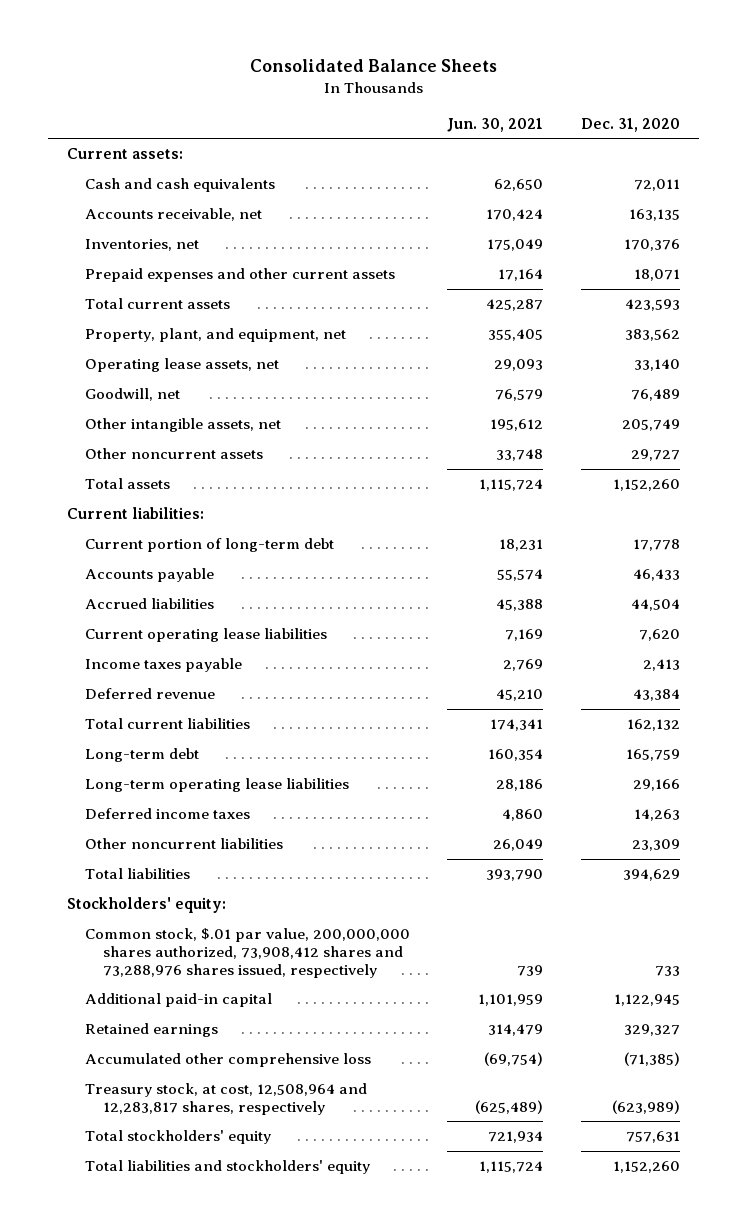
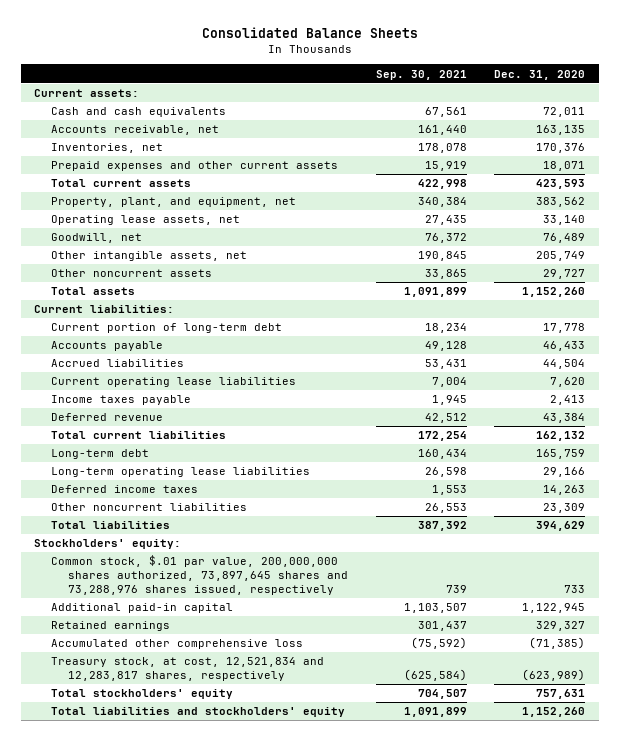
- | Jun. 30, 2021 | Dec. 31, 2020
+ | Sep. 30, 2021 | Dec. 31, 2020
- Common stock, $.01 par value, 200,000,000 shares authorized, 73,908,412 shares and 73,288,976 shares issued, respectively | 739 | 733
+ Common stock, $.01 par value, 200,000,000 shares authorized, 73,897,645 shares and 73,288,976 shares issued, respectively | 739 | 733
- Treasury stock, at cost, 12,508,964 and 12,283,817 shares, respectively | (625,489) | (623,989)
+ Treasury stock, at cost, 12,521,834 and 12,283,817 shares, respectively | (625,584) | (623,989)

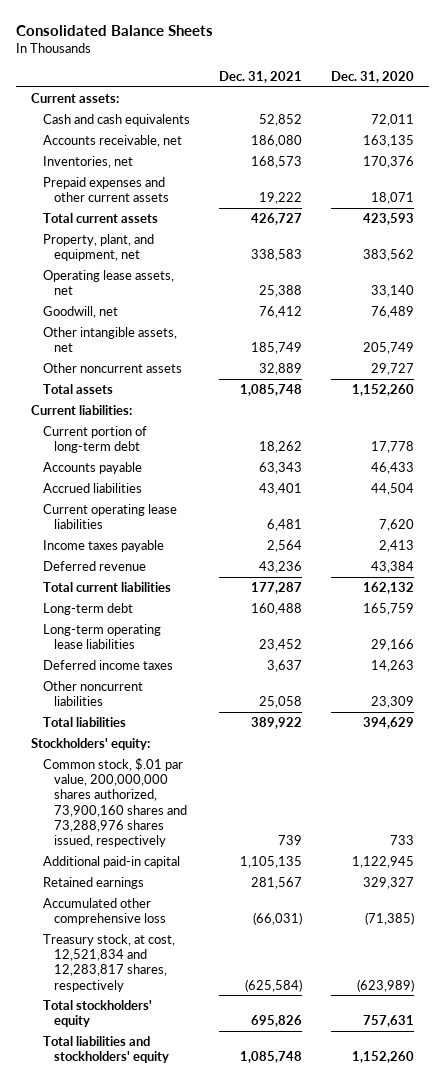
- | Sep. 30, 2021 | Dec. 31, 2020
+ | Dec. 31, 2021 | Dec. 31, 2020
- Common stock, $.01 par value, 200,000,000 shares authorized, 73,897,645 shares and 73,288,976 shares issued, respectively | 739 | 733
+ Common stock, $.01 par value, 200,000,000 shares authorized, 73,900,160 shares and 73,288,976 shares issued, respectively | 739 | 733

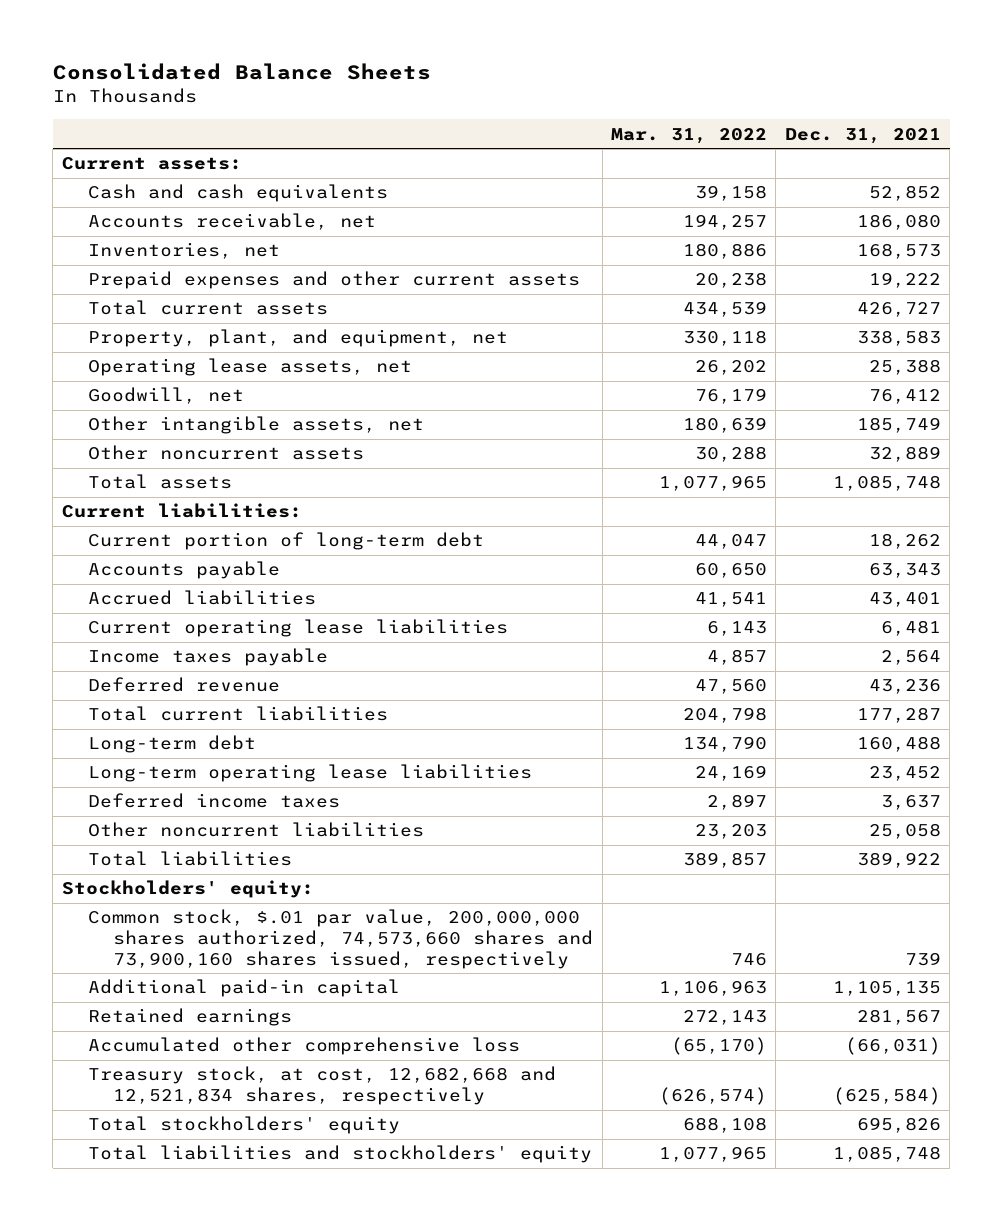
- | Dec. 31, 2021 | Dec. 31, 2020
+ | Mar. 31, 2022 | Dec. 31, 2021
- Common stock, $.01 par value, 200,000,000 shares authorized, 73,900,160 shares and 73,288,976 shares issued, respectively | 739 | 733
+ Common stock, $.01 par value, 200,000,000 shares authorized, 74,573,660 shares and 73,900,160 shares issued, respectively | 746 | 739
- Treasury stock, at cost, 12,521,834 and 12,283,817 shares, respectively | (625,584) | (623,989)
+ Treasury stock, at cost, 12,682,668 and 12,521,834 shares, respectively | (626,574) | (625,584)

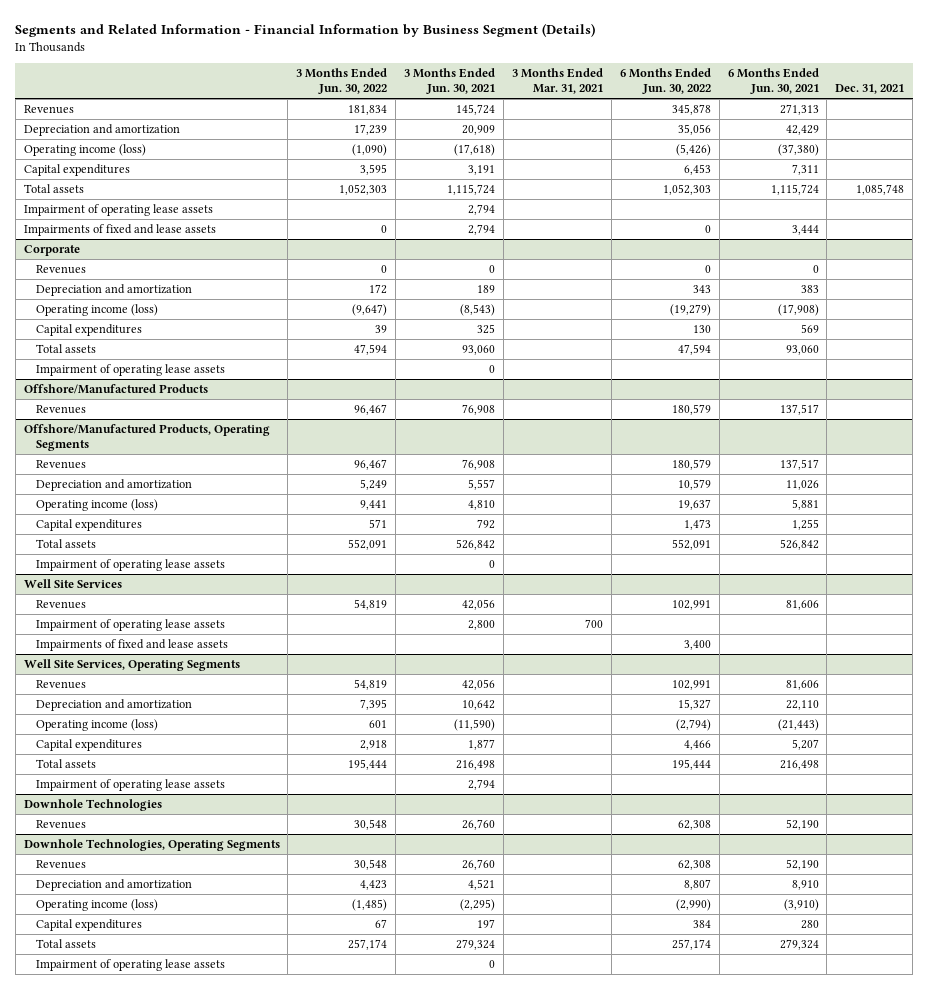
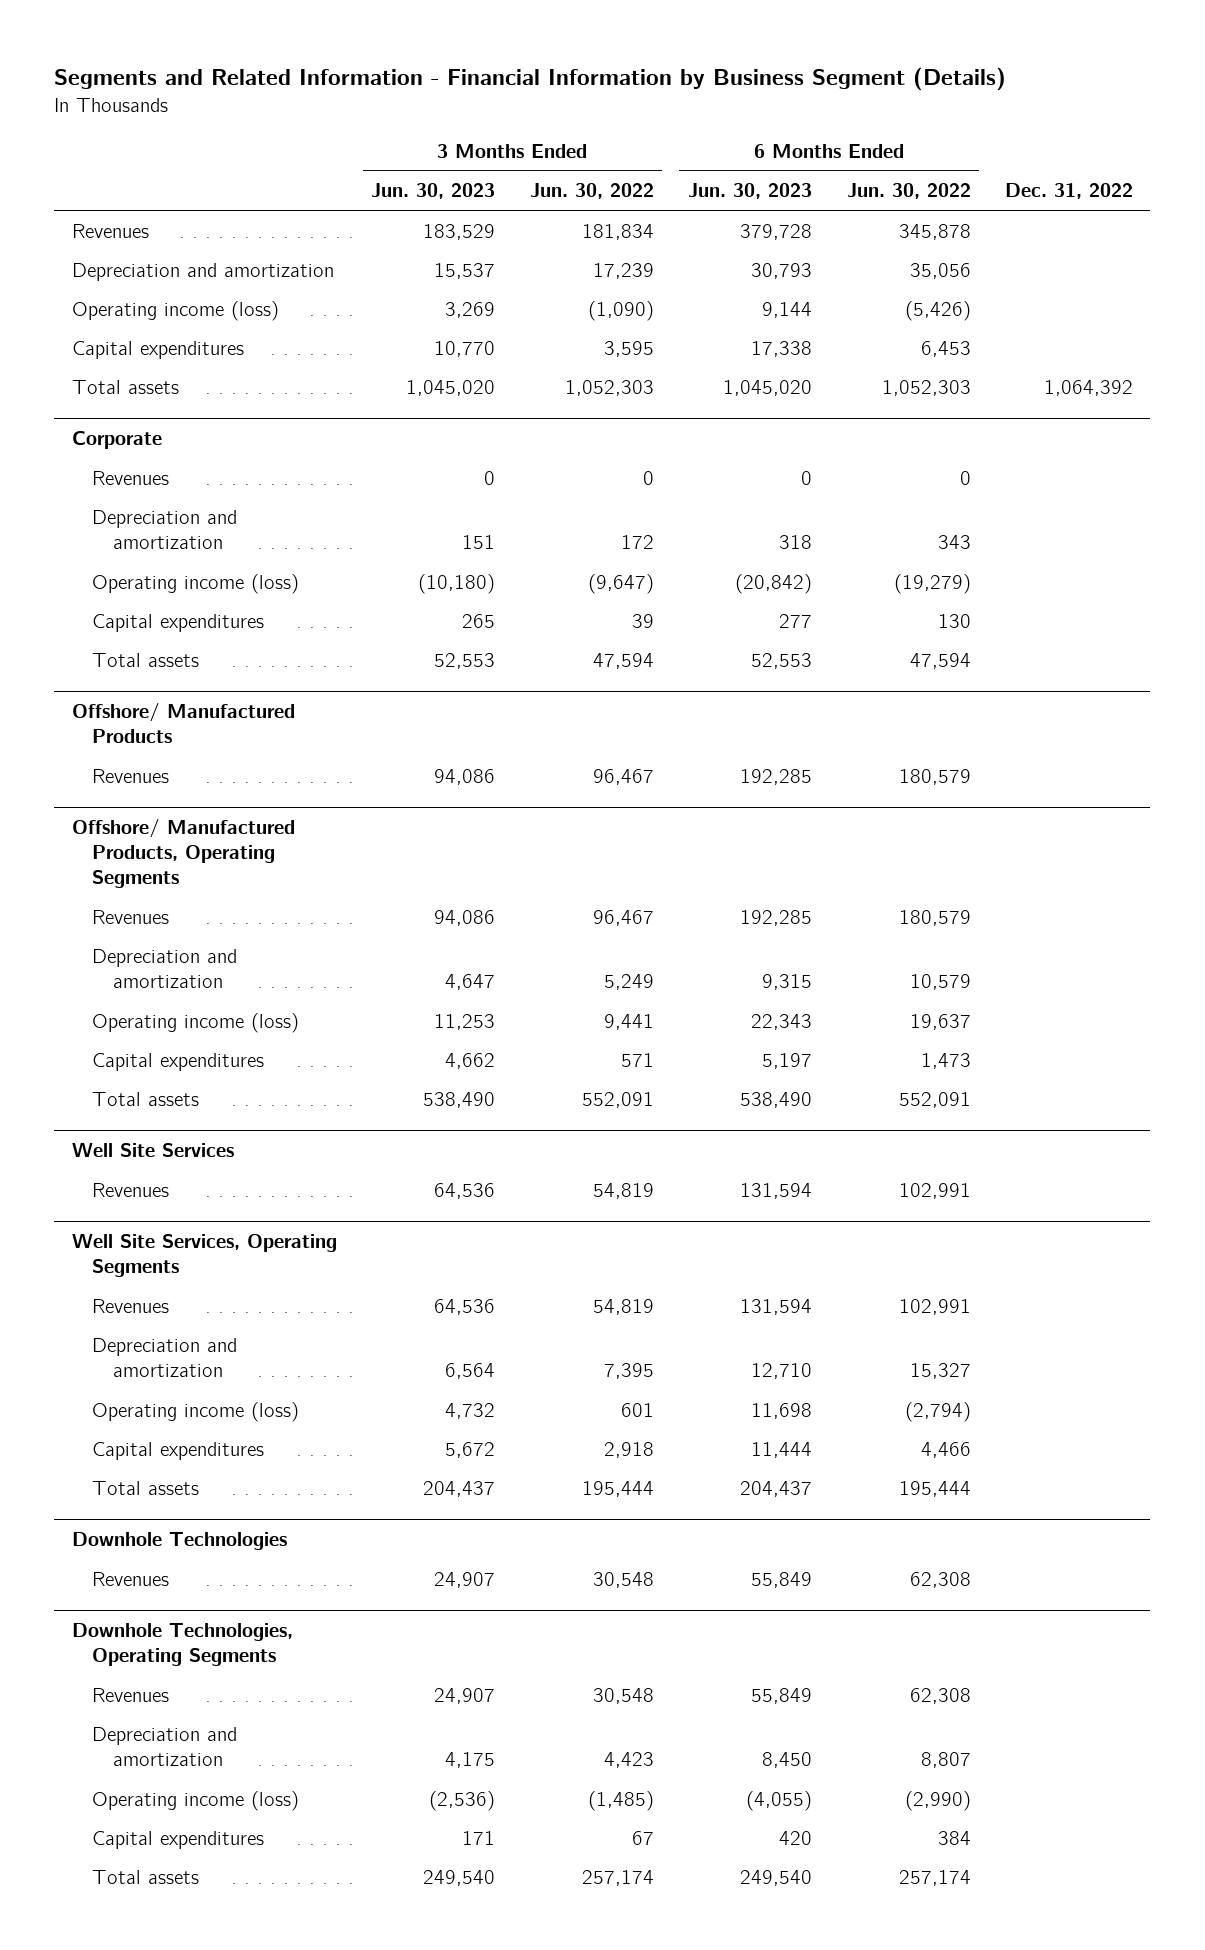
- | 3 Months Ended Jun. 30, 2022 | 3 Months Ended Jun. 30, 2021 | 3 Months Ended Mar. 31, 2021 | 6 Months Ended Jun. 30, 2022 | 6 Months Ended Jun. 30, 2021 | Dec. 31, 2021
+ | 3 Months Ended Jun. 30, 2023 | 3 Months Ended Jun. 30, 2022 | 6 Months Ended Jun. 30, 2023 | 6 Months Ended Jun. 30, 2022 | Dec. 31, 2022
- Impairment of operating lease assets | | 2,794 | | | |
- Impairments of fixed and lease assets | 0 | 2,794 | | 0 | 3,444 |
@ Corporate
- Impairment of operating lease assets | | 0 | | | |
- Offshore/Manufactured Products
+ Offshore/ Manufactured Products
- Offshore/Manufactured Products, Operating Segments
+ Offshore/ Manufactured Products, Operating Segments
- Impairment of operating lease assets | | 0 | | | |
@ Well Site Services
- Impairment of operating lease assets | | 2,800 | 700 | | |
- Impairments of fixed and lease assets | | | | 3,400 | |
@ Well Site Services, Operating Segments
- Impairment of operating lease assets | | 2,794 | | | |
@ Downhole Technologies, Operating Segments
- Impairment of operating lease assets | | 0 | | | |

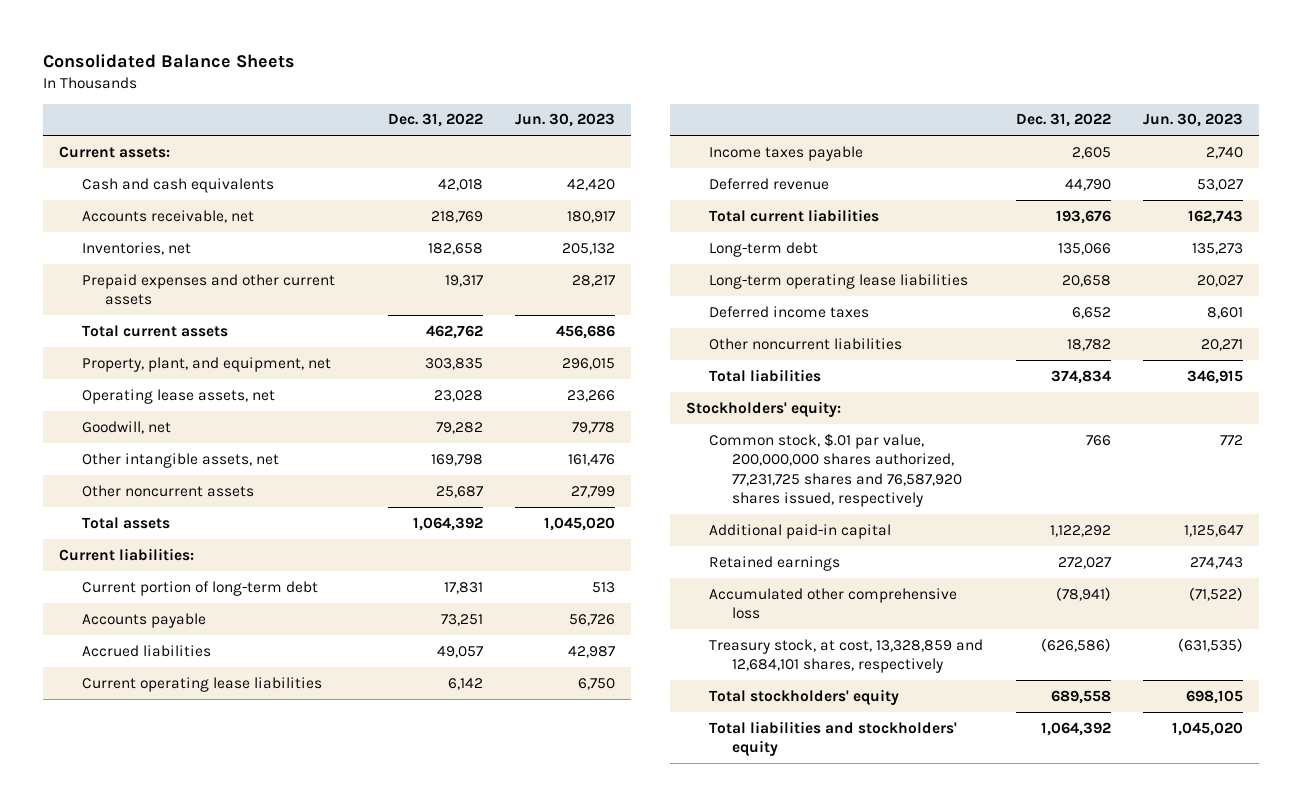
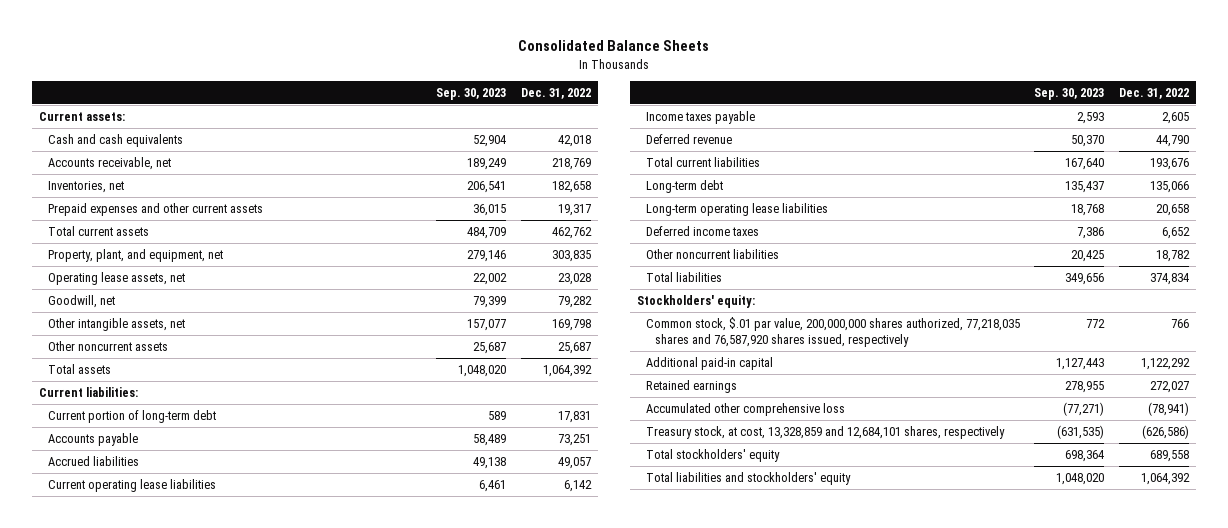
- | Dec. 31, 2022 | Jun. 30, 2023
+ | Sep. 30, 2023 | Dec. 31, 2022
- Common stock, $.01 par value, 200,000,000 shares authorized, 77,231,725 shares and 76,587,920 shares issued, respectively | 766 | 772
+ Common stock, $.01 par value, 200,000,000 shares authorized, 77,218,035 shares and 76,587,920 shares issued, respectively | 772 | 766

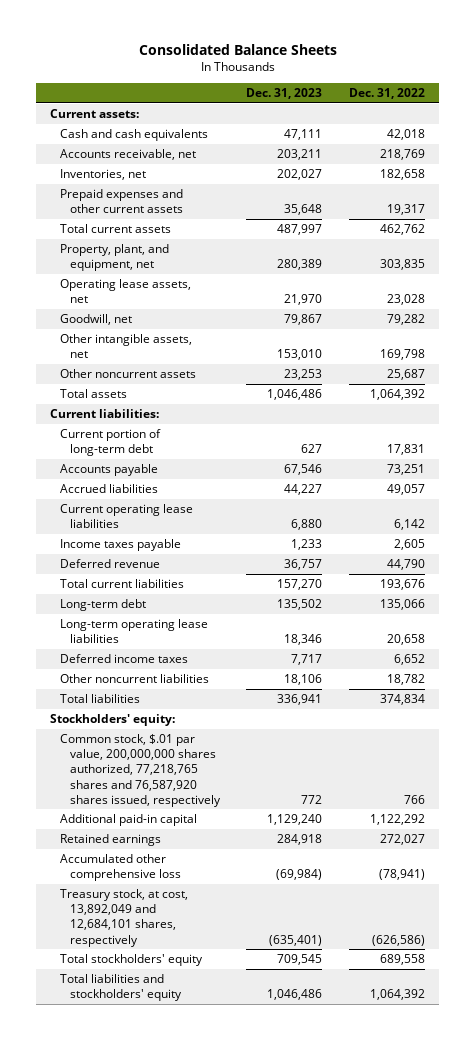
- | Sep. 30, 2023 | Dec. 31, 2022
+ | Dec. 31, 2023 | Dec. 31, 2022
- Common stock, $.01 par value, 200,000,000 shares authorized, 77,218,035 shares and 76,587,920 shares issued, respectively | 772 | 766
+ Common stock, $.01 par value, 200,000,000 shares authorized, 77,218,765 shares and 76,587,920 shares issued, respectively | 772 | 766
- Treasury stock, at cost, 13,328,859 and 12,684,101 shares, respectively | (631,535) | (626,586)
+ Treasury stock, at cost, 13,892,049 and 12,684,101 shares, respectively | (635,401) | (626,586)

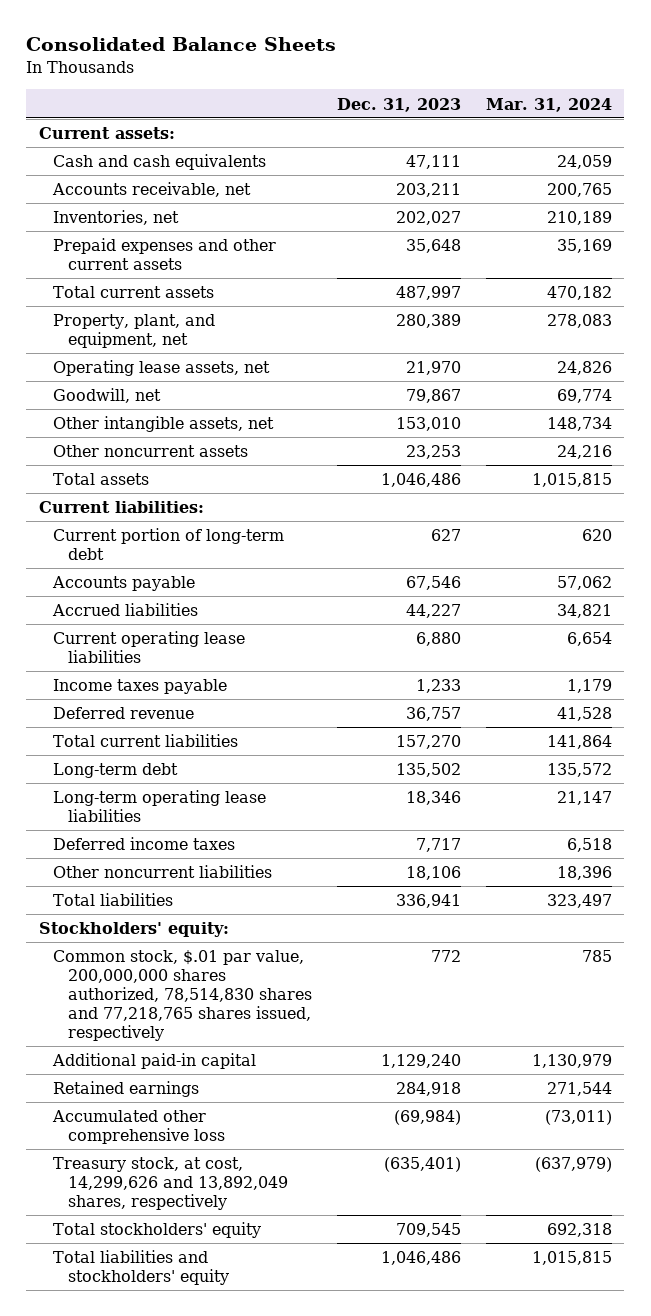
- | Dec. 31, 2023 | Dec. 31, 2022
+ | Dec. 31, 2023 | Mar. 31, 2024
- Common stock, $.01 par value, 200,000,000 shares authorized, 77,218,765 shares and 76,587,920 shares issued, respectively | 772 | 766
+ Common stock, $.01 par value, 200,000,000 shares authorized, 78,514,830 shares and 77,218,765 shares issued, respectively | 772 | 785
- Treasury stock, at cost, 13,892,049 and 12,684,101 shares, respectively | (635,401) | (626,586)
+ Treasury stock, at cost, 14,299,626 and 13,892,049 shares, respectively | (635,401) | (637,979)

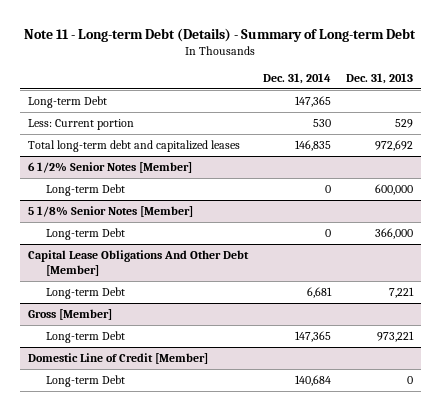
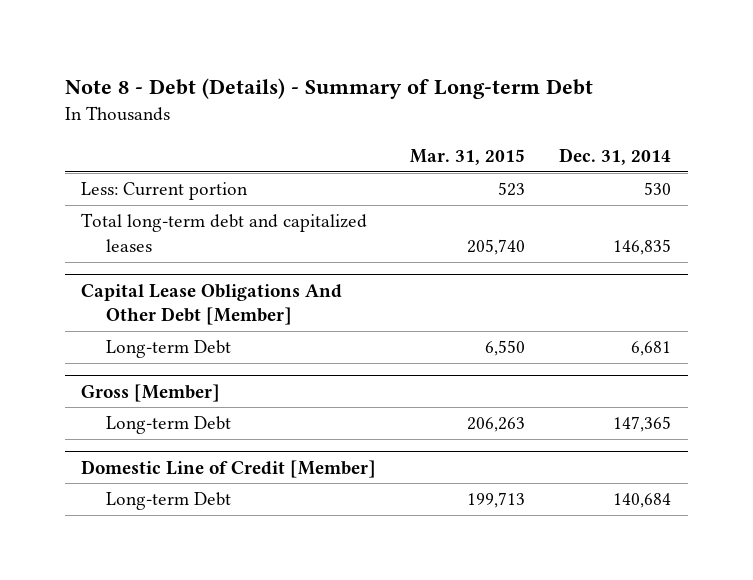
- Note 11 - Long-term Debt (Details) - Summary of Long-term Debt
+ Note 8 - Debt (Details) - Summary of Long-term Debt
- | Dec. 31, 2014 | Dec. 31, 2013
+ | Mar. 31, 2015 | Dec. 31, 2014
- Long-term Debt | 147,365 |
- 6 1/2% Senior Notes [Member]
- Long-term Debt | 0 | 600,000
- 5 1/8% Senior Notes [Member]
- Long-term Debt | 0 | 366,000

